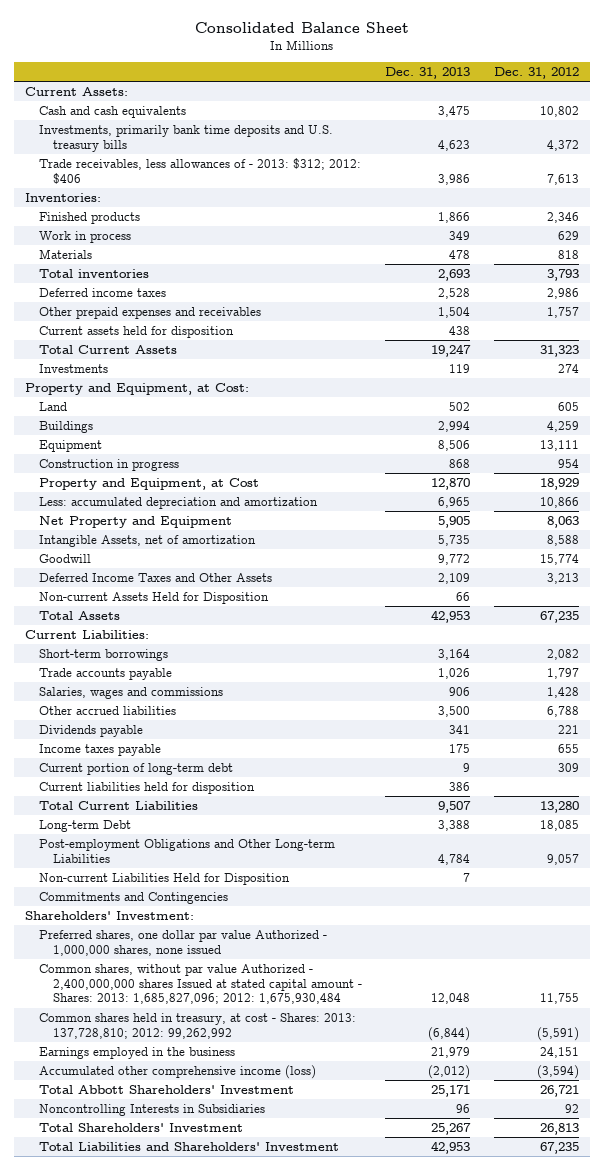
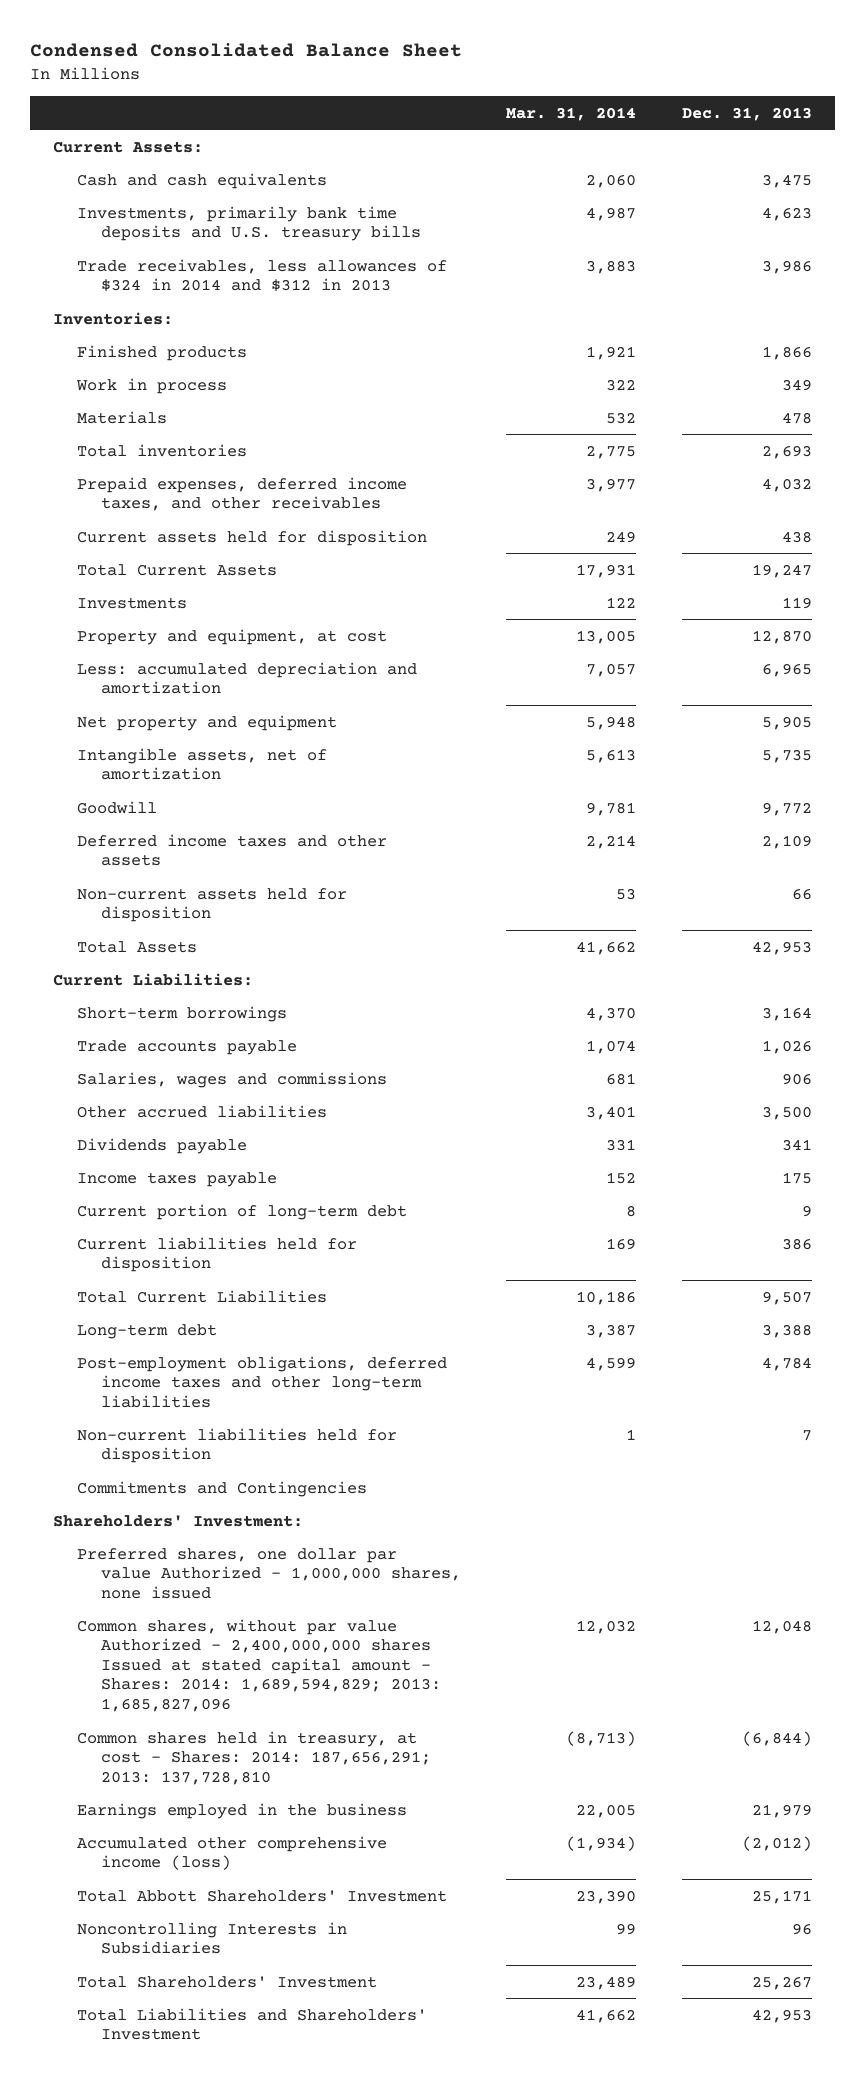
- Consolidated Balance Sheet
+ Condensed Consolidated Balance Sheet
- | Dec. 31, 2013 | Dec. 31, 2012
+ | Mar. 31, 2014 | Dec. 31, 2013
- Trade receivables, less allowances of - 2013: $312; 2012: $406 | 3,986 | 7,613
+ Trade receivables, less allowances of $324 in 2014 and $312 in 2013 | 3,883 | 3,986
- Deferred income taxes | 2,528 | 2,986
- Other prepaid expenses and receivables | 1,504 | 1,757
+ Prepaid expenses, deferred income taxes, and other receivables | 3,977 | 4,032
- Property and Equipment, at Cost:
- Land | 502 | 605
- Buildings | 2,994 | 4,259
- Equipment | 8,506 | 13,111
- Construction in progress | 868 | 954
- Property and Equipment, at Cost | 12,870 | 18,929
+ Property and equipment, at cost | 13,005 | 12,870
- Net Property and Equipment | 5,905 | 8,063
- Intangible Assets, net of amortization | 5,735 | 8,588
+ Net property and equipment | 5,948 | 5,905
+ Intangible assets, net of amortization | 5,613 | 5,735
- Deferred Income Taxes and Other Assets | 2,109 | 3,213
- Non-current Assets Held for Disposition | 66 |
+ Deferred income taxes and other assets | 2,214 | 2,109
+ Non-current assets held for disposition | 53 | 66
- Long-term Debt | 3,388 | 18,085
- Post-employment Obligations and Other Long-term Liabilities | 4,784 | 9,057
- Non-current Liabilities Held for Disposition | 7 |
+ Long-term debt | 3,387 | 3,388
+ Post-employment obligations, deferred income taxes and other long-term liabilities | 4,599 | 4,784
+ Non-current liabilities held for disposition | 1 | 7
- Common shares, without par value Authorized - 2,400,000,000 shares Issued at stated capital amount - Shares: 2013: 1,685,827,096; 2012: 1,675,930,484 | 12,048 | 11,755
- Common shares held in treasury, at cost - Shares: 2013: 137,728,810; 2012: 99,262,992 | (6,844) | (5,591)
+ Common shares, without par value Authorized - 2,400,000,000 shares Issued at stated capital amount - Shares: 2014: 1,689,594,829; 2013: 1,685,827,096 | 12,032 | 12,048
+ Common shares held in treasury, at cost - Shares: 2014: 187,656,291; 2013: 137,728,810 | (8,713) | (6,844)

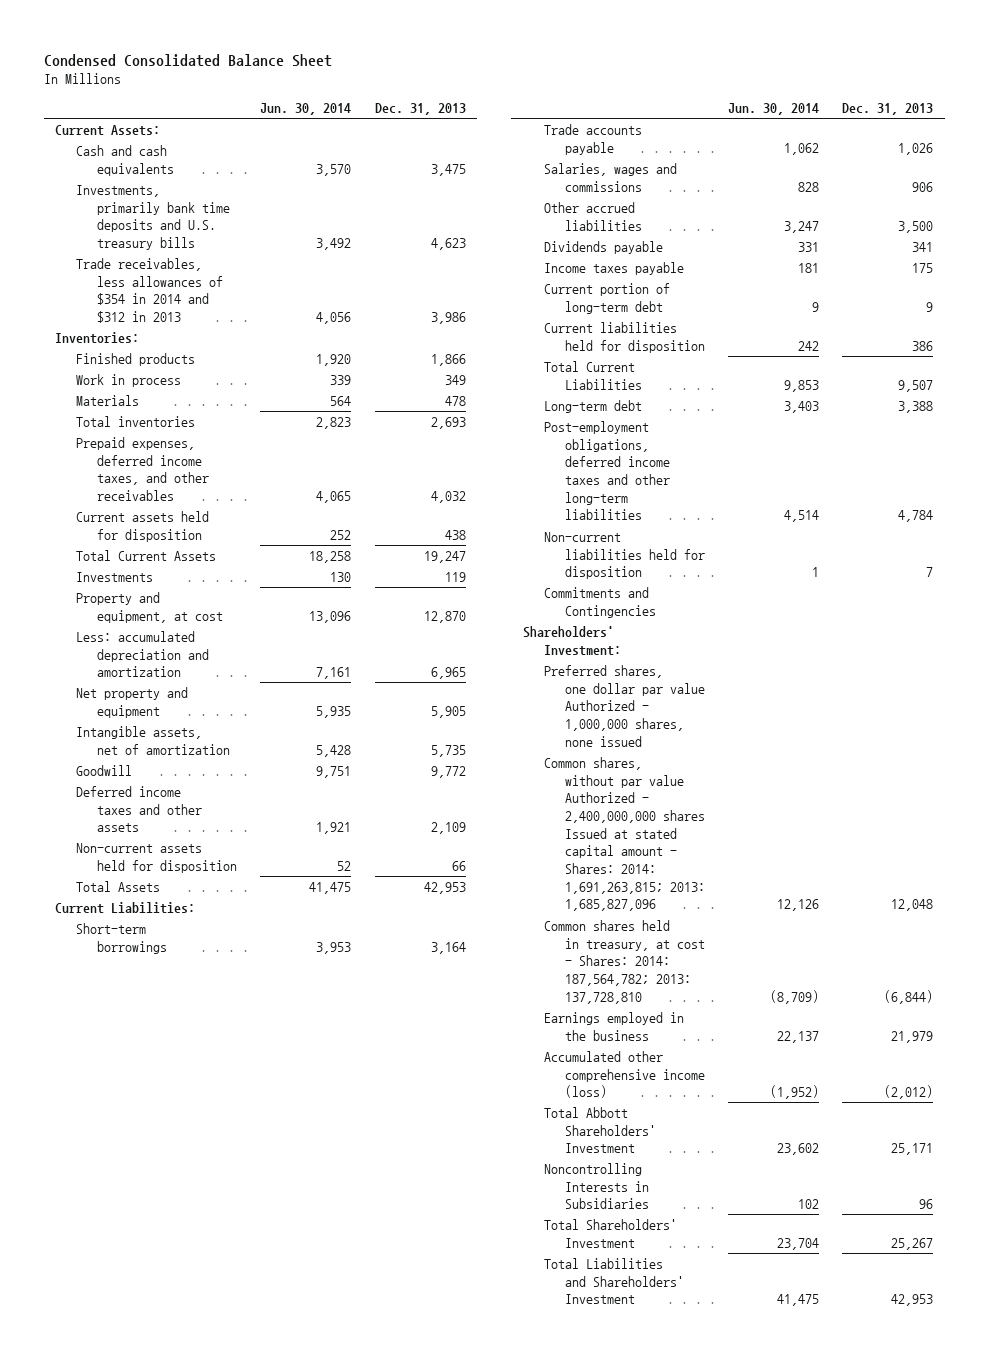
- | Mar. 31, 2014 | Dec. 31, 2013
+ | Jun. 30, 2014 | Dec. 31, 2013
- Trade receivables, less allowances of $324 in 2014 and $312 in 2013 | 3,883 | 3,986
+ Trade receivables, less allowances of $354 in 2014 and $312 in 2013 | 4,056 | 3,986
- Common shares, without par value Authorized - 2,400,000,000 shares Issued at stated capital amount - Shares: 2014: 1,689,594,829; 2013: 1,685,827,096 | 12,032 | 12,048
- Common shares held in treasury, at cost - Shares: 2014: 187,656,291; 2013: 137,728,810 | (8,713) | (6,844)
+ Common shares, without par value Authorized - 2,400,000,000 shares Issued at stated capital amount - Shares: 2014: 1,691,263,815; 2013: 1,685,827,096 | 12,126 | 12,048
+ Common shares held in treasury, at cost - Shares: 2014: 187,564,782; 2013: 137,728,810 | (8,709) | (6,844)

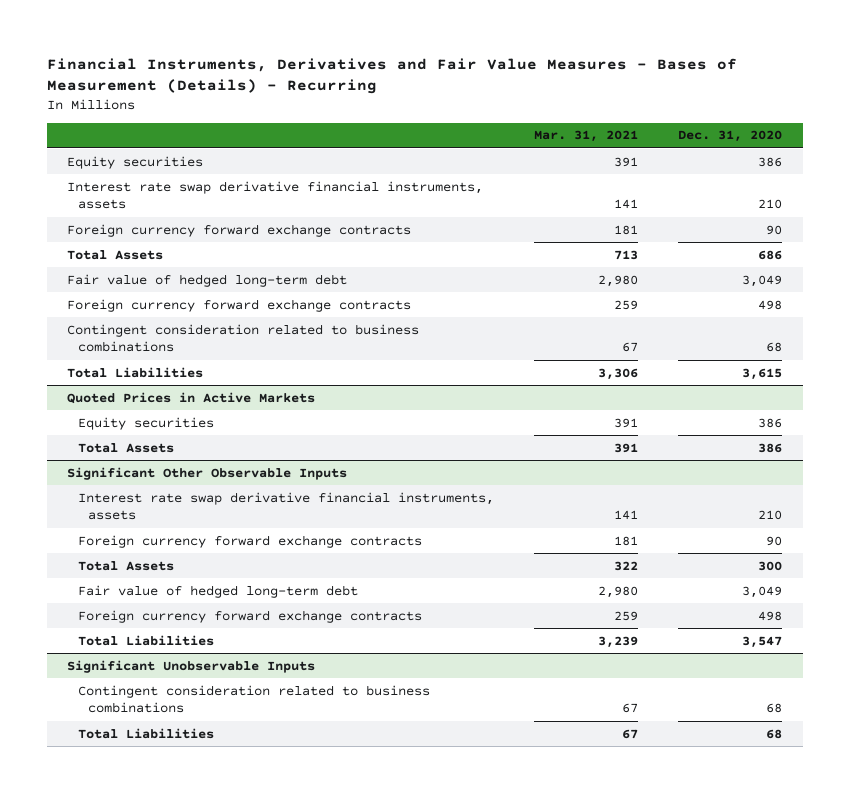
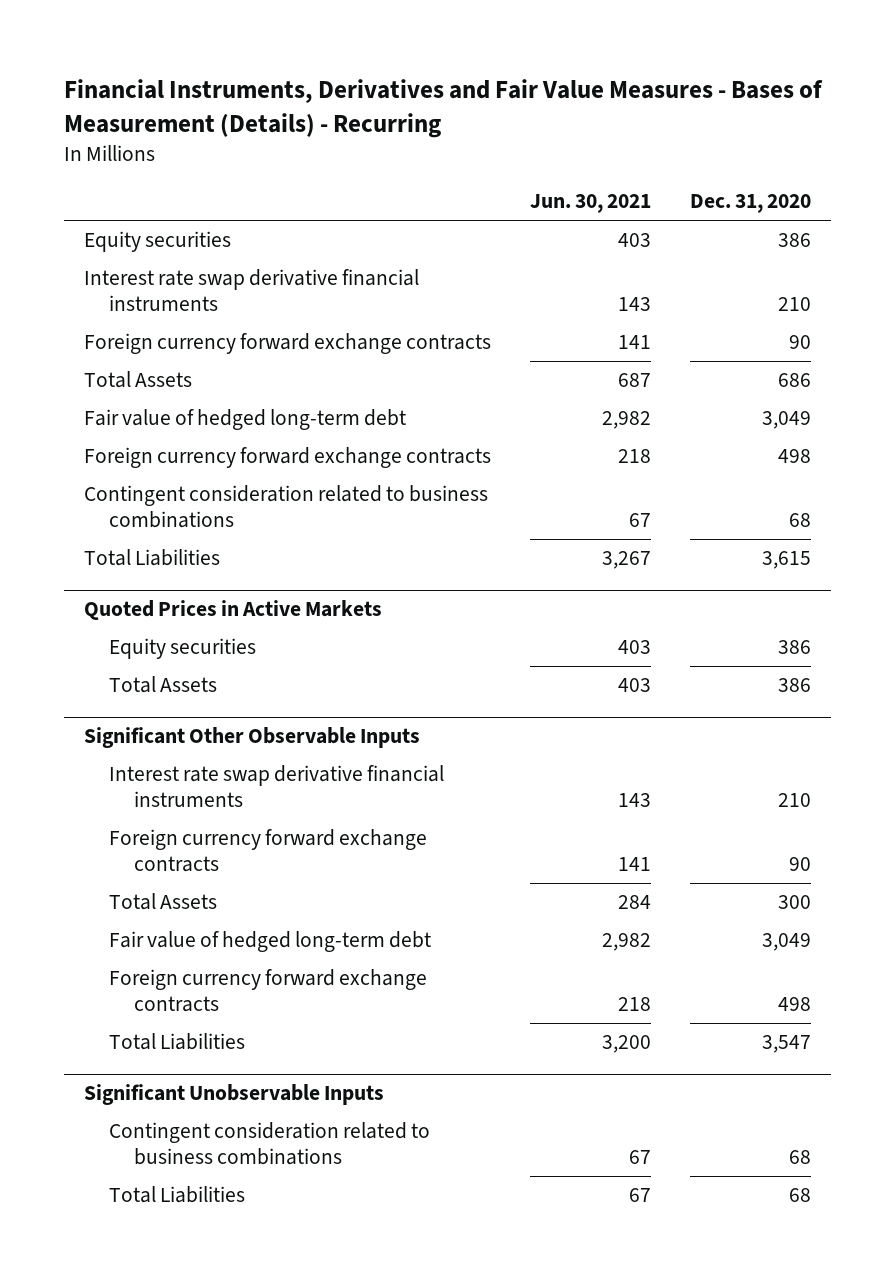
- | Mar. 31, 2021 | Dec. 31, 2020
+ | Jun. 30, 2021 | Dec. 31, 2020
- Interest rate swap derivative financial instruments, assets | 141 | 210
+ Interest rate swap derivative financial instruments | 143 | 210
@ Significant Other Observable Inputs
- Interest rate swap derivative financial instruments, assets | 141 | 210
+ Interest rate swap derivative financial instruments | 143 | 210

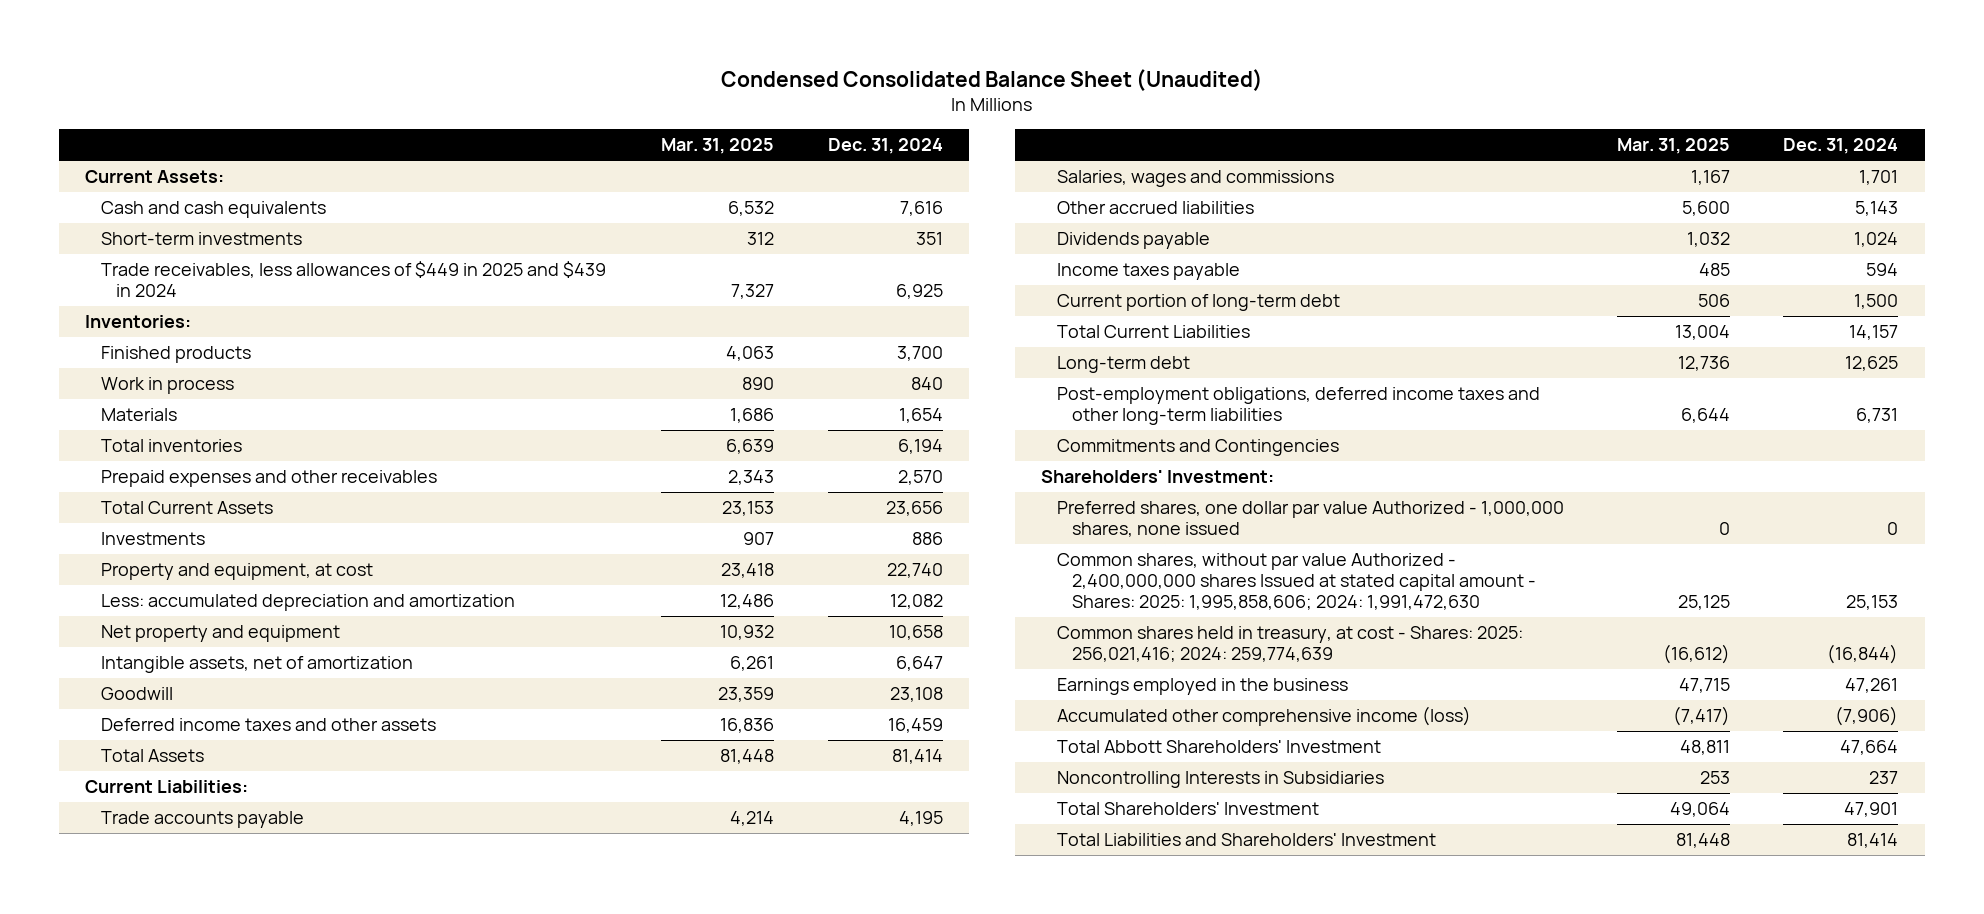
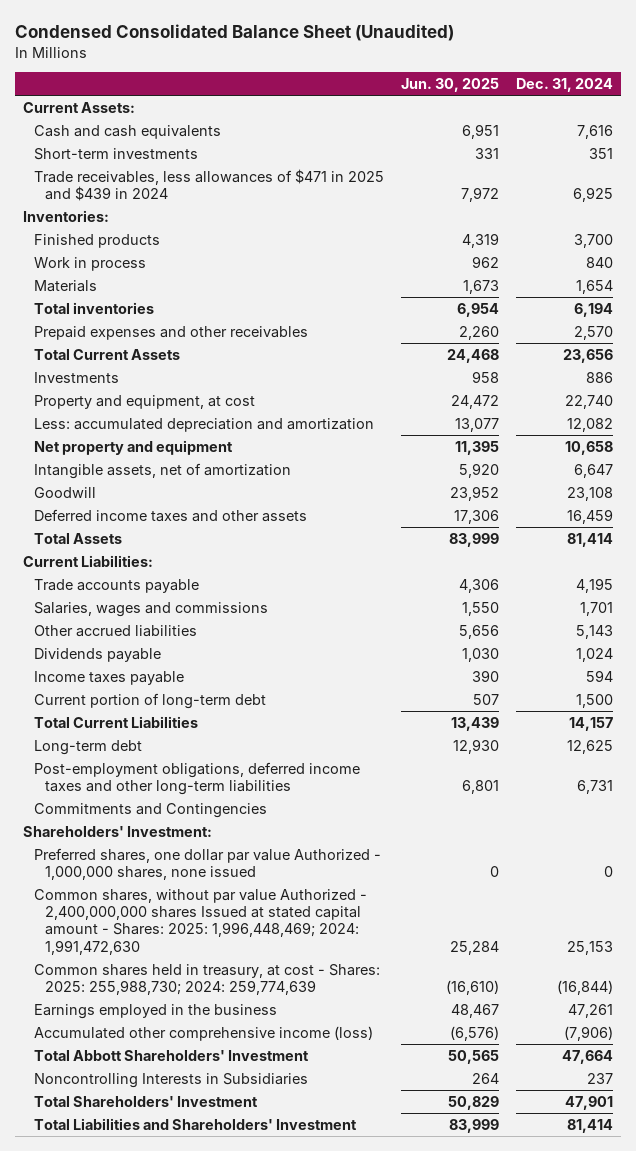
- | Mar. 31, 2025 | Dec. 31, 2024
+ | Jun. 30, 2025 | Dec. 31, 2024
- Trade receivables, less allowances of $449 in 2025 and $439 in 2024 | 7,327 | 6,925
+ Trade receivables, less allowances of $471 in 2025 and $439 in 2024 | 7,972 | 6,925
- Common shares, without par value Authorized - 2,400,000,000 shares Issued at stated capital amount - Shares: 2025: 1,995,858,606; 2024: 1,991,472,630 | 25,125 | 25,153
- Common shares held in treasury, at cost - Shares: 2025: 256,021,416; 2024: 259,774,639 | (16,612) | (16,844)
+ Common shares, without par value Authorized - 2,400,000,000 shares Issued at stated capital amount - Shares: 2025: 1,996,448,469; 2024: 1,991,472,630 | 25,284 | 25,153
+ Common shares held in treasury, at cost - Shares: 2025: 255,988,730; 2024: 259,774,639 | (16,610) | (16,844)

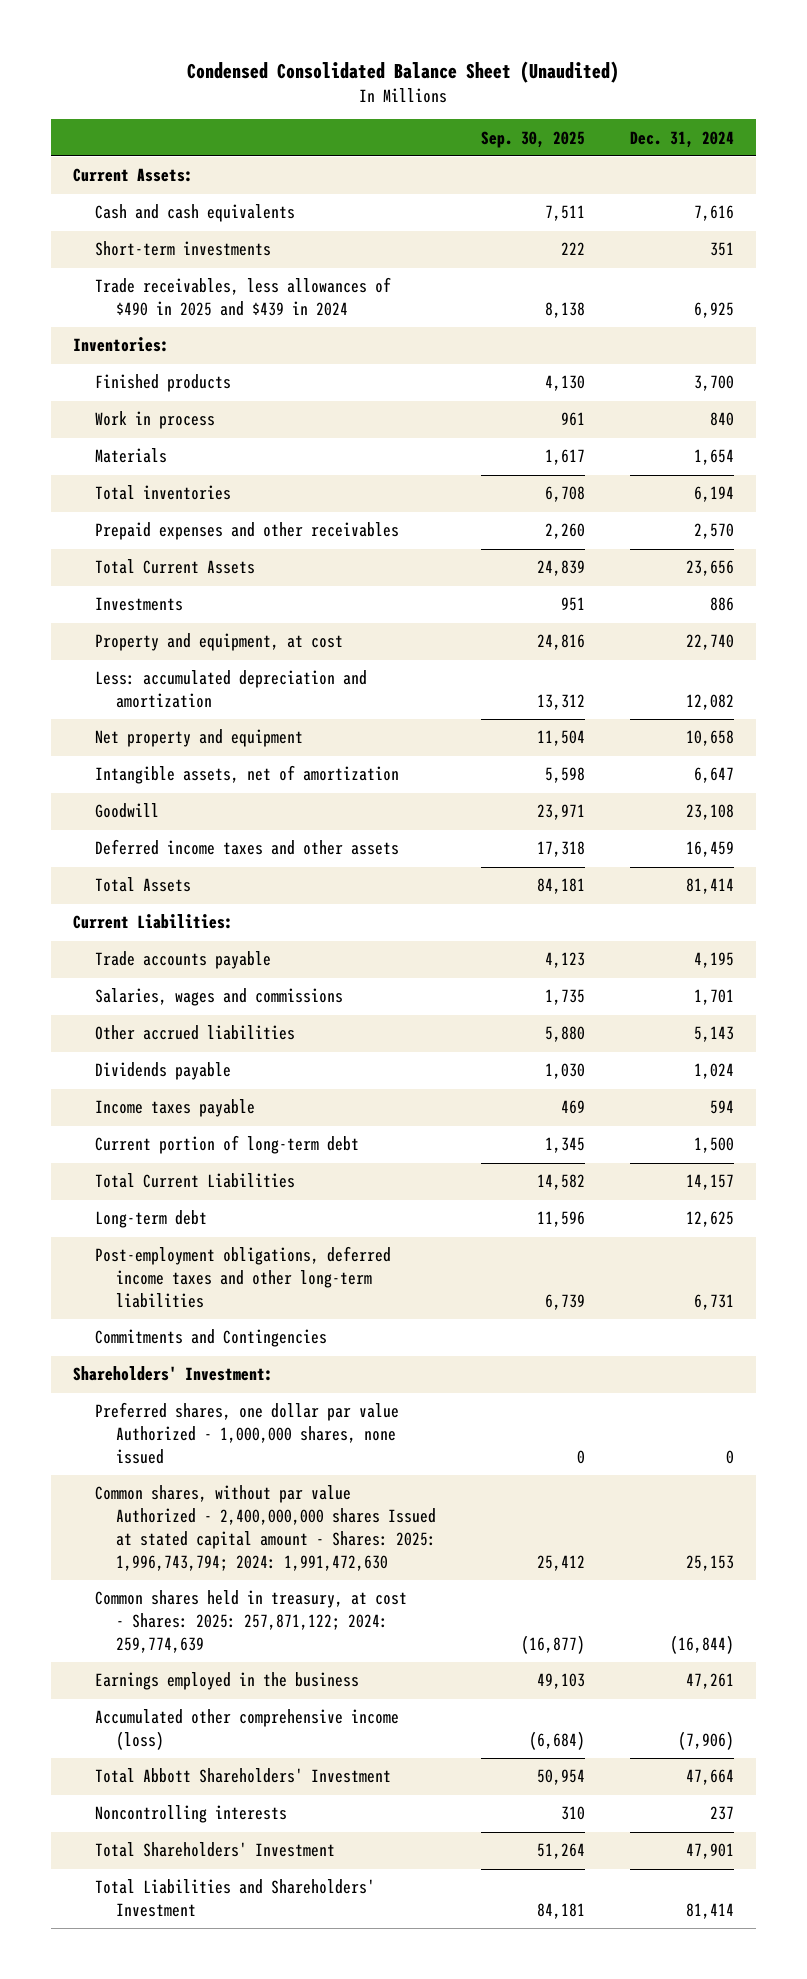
- | Jun. 30, 2025 | Dec. 31, 2024
+ | Sep. 30, 2025 | Dec. 31, 2024
- Trade receivables, less allowances of $471 in 2025 and $439 in 2024 | 7,972 | 6,925
+ Trade receivables, less allowances of $490 in 2025 and $439 in 2024 | 8,138 | 6,925
- Common shares, without par value Authorized - 2,400,000,000 shares Issued at stated capital amount - Shares: 2025: 1,996,448,469; 2024: 1,991,472,630 | 25,284 | 25,153
- Common shares held in treasury, at cost - Shares: 2025: 255,988,730; 2024: 259,774,639 | (16,610) | (16,844)
+ Common shares, without par value Authorized - 2,400,000,000 shares Issued at stated capital amount - Shares: 2025: 1,996,743,794; 2024: 1,991,472,630 | 25,412 | 25,153
+ Common shares held in treasury, at cost - Shares: 2025: 257,871,122; 2024: 259,774,639 | (16,877) | (16,844)
- Noncontrolling Interests in Subsidiaries | 264 | 237
+ Noncontrolling interests | 310 | 237

